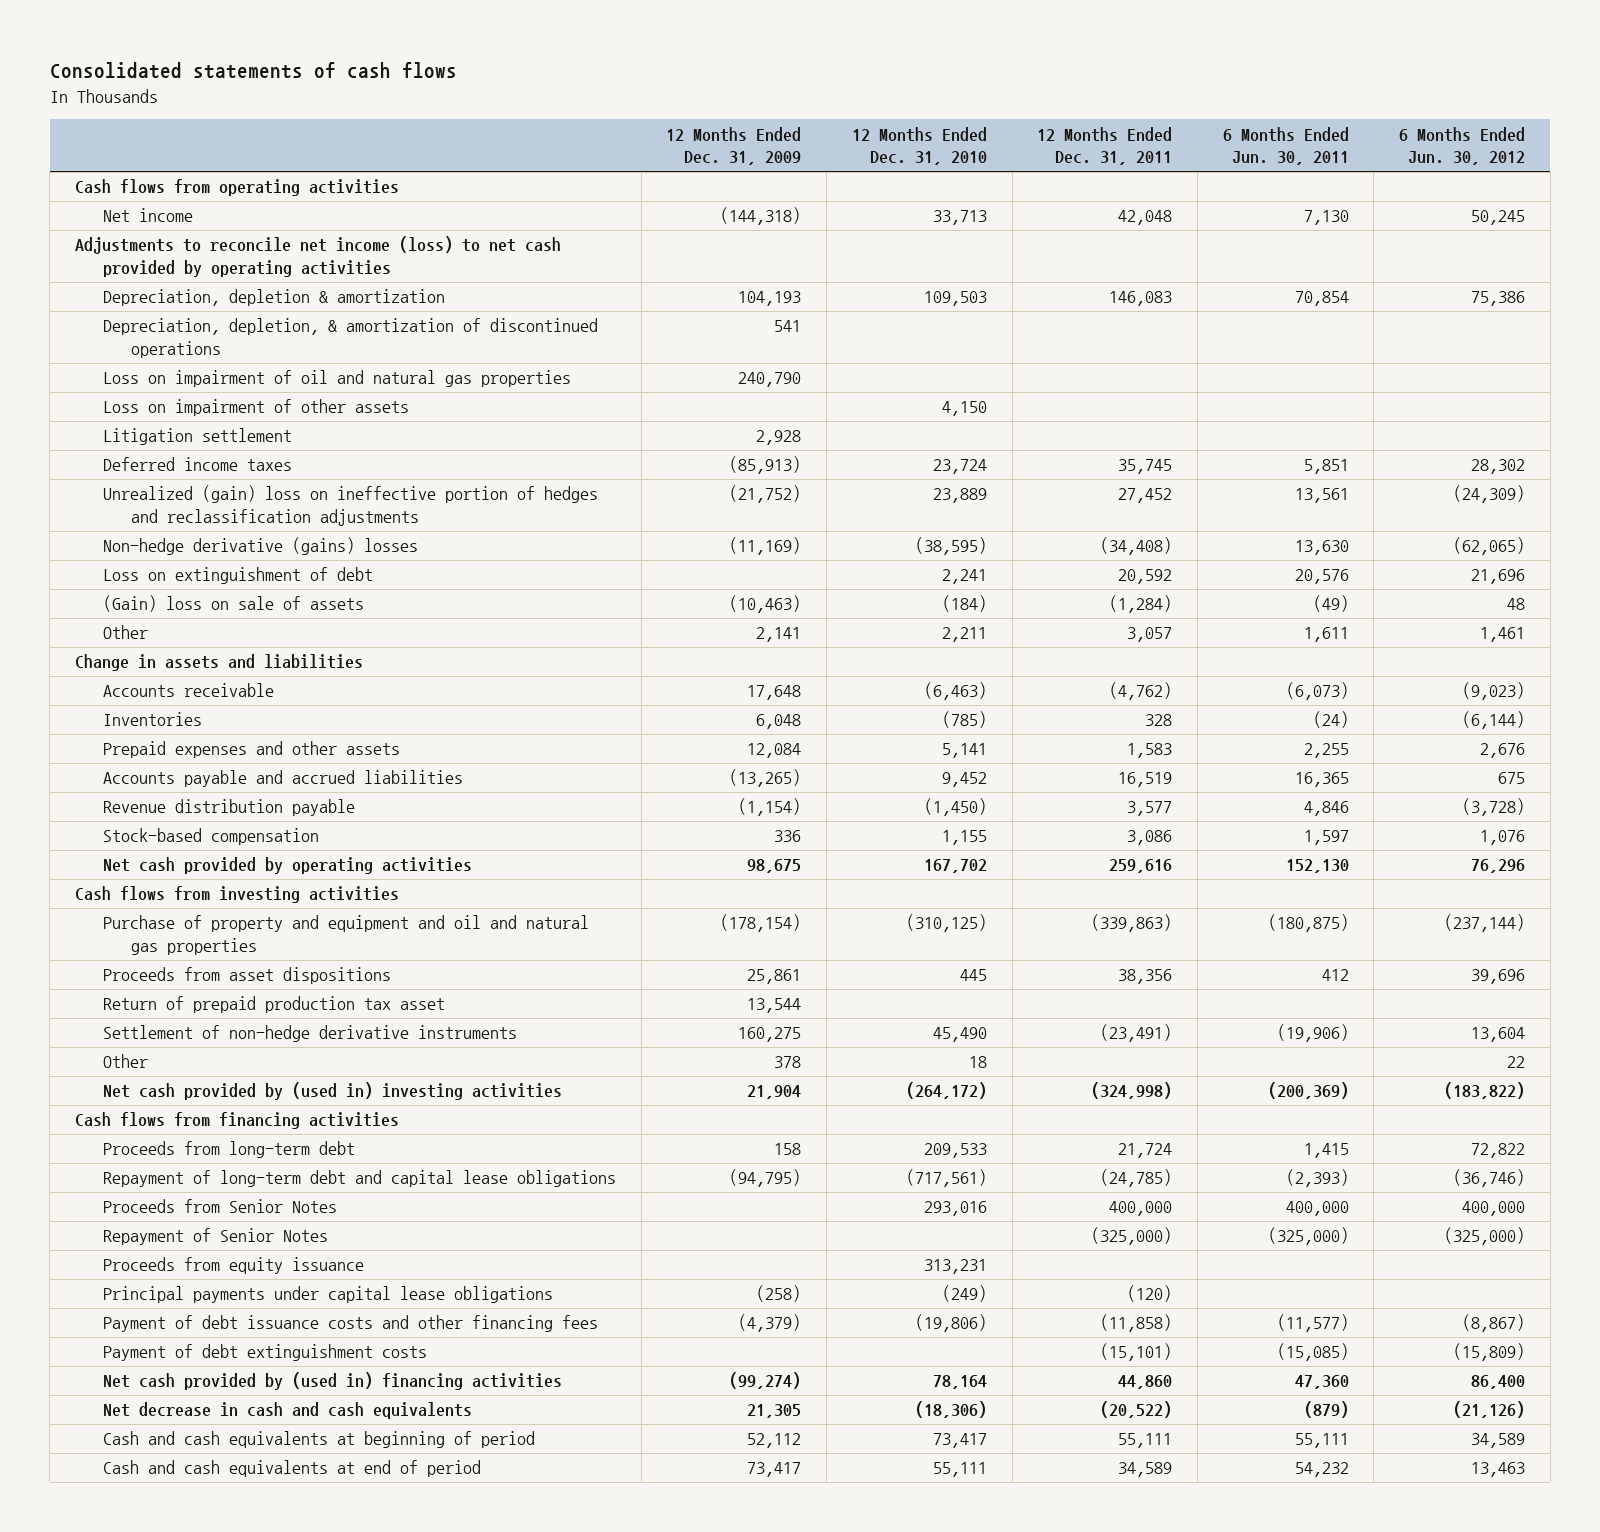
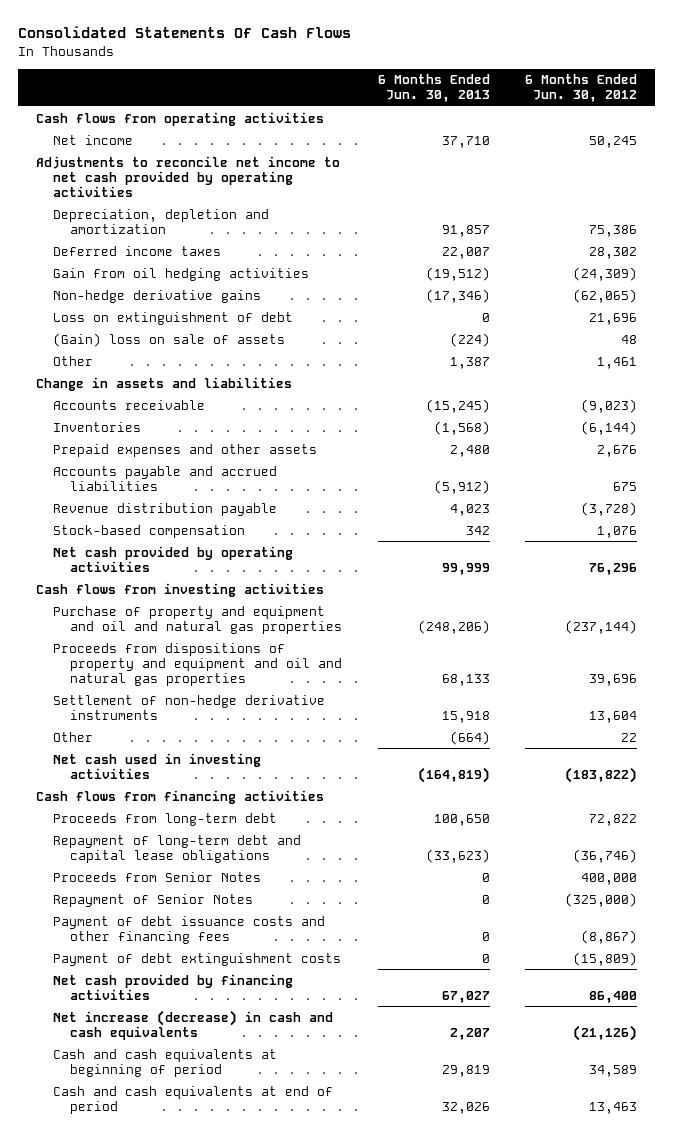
- Consolidated statements of cash flows
+ Consolidated Statements Of Cash Flows
- | 12 Months Ended Dec. 31, 2009 | 12 Months Ended Dec. 31, 2010 | 12 Months Ended Dec. 31, 2011 | 6 Months Ended Jun. 30, 2011 | 6 Months Ended Jun. 30, 2012
+ | 6 Months Ended Jun. 30, 2013 | 6 Months Ended Jun. 30, 2012
- Adjustments to reconcile net income (loss) to net cash provided by operating activities
- Depreciation, depletion & amortization | 104,193 | 109,503 | 146,083 | 70,854 | 75,386
- Depreciation, depletion, & amortization of discontinued operations | 541 | | | |
- Loss on impairment of oil and natural gas properties | 240,790 | | | |
- Loss on impairment of other assets | | 4,150 | | |
- Litigation settlement | 2,928 | | | |
+ Adjustments to reconcile net income to net cash provided by operating activities
+ Depreciation, depletion and amortization | 91,857 | 75,386
- Unrealized (gain) loss on ineffective portion of hedges and reclassification adjustments | (21,752) | 23,889 | 27,452 | 13,561 | (24,309)
- Non-hedge derivative (gains) losses | (11,169) | (38,595) | (34,408) | 13,630 | (62,065)
+ Gain from oil hedging activities | (19,512) | (24,309)
+ Non-hedge derivative gains | (17,346) | (62,065)
- Proceeds from asset dispositions | 25,861 | 445 | 38,356 | 412 | 39,696
- Return of prepaid production tax asset | 13,544 | | | |
+ Proceeds from dispositions of property and equipment and oil and natural gas properties | 68,133 | 39,696
- Net cash provided by (used in) investing activities | 21,904 | (264,172) | (324,998) | (200,369) | (183,822)
+ Net cash used in investing activities | (164,819) | (183,822)
- Proceeds from equity issuance | | 313,231 | | |
- Principal payments under capital lease obligations | (258) | (249) | (120) | |
- Net cash provided by (used in) financing activities | (99,274) | 78,164 | 44,860 | 47,360 | 86,400
- Net decrease in cash and cash equivalents | 21,305 | (18,306) | (20,522) | (879) | (21,126)
+ Net cash provided by financing activities | 67,027 | 86,400
+ Net increase (decrease) in cash and cash equivalents | 2,207 | (21,126)

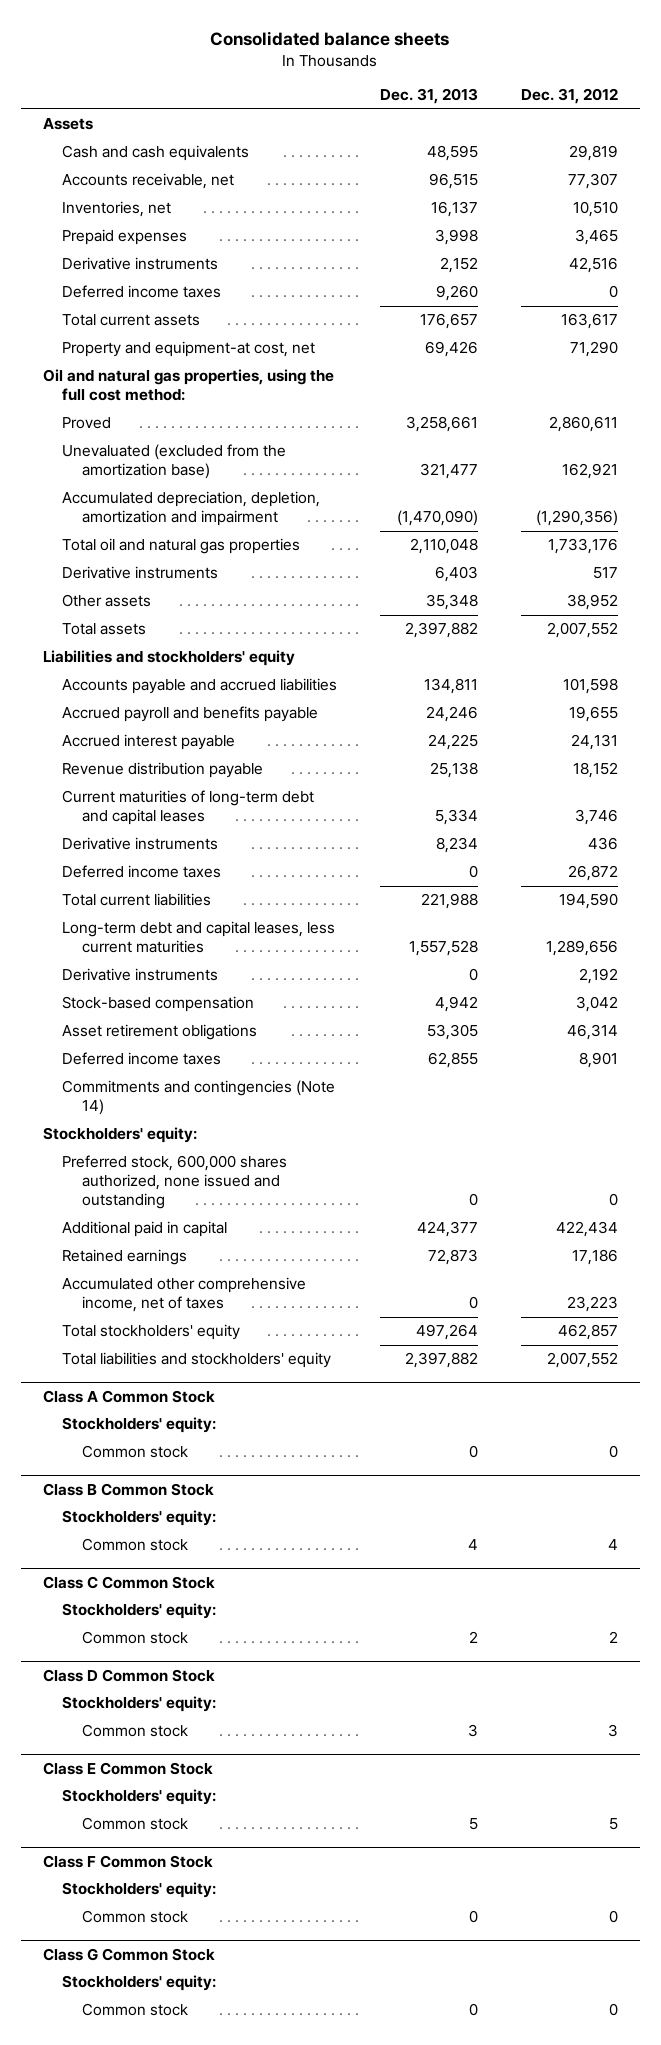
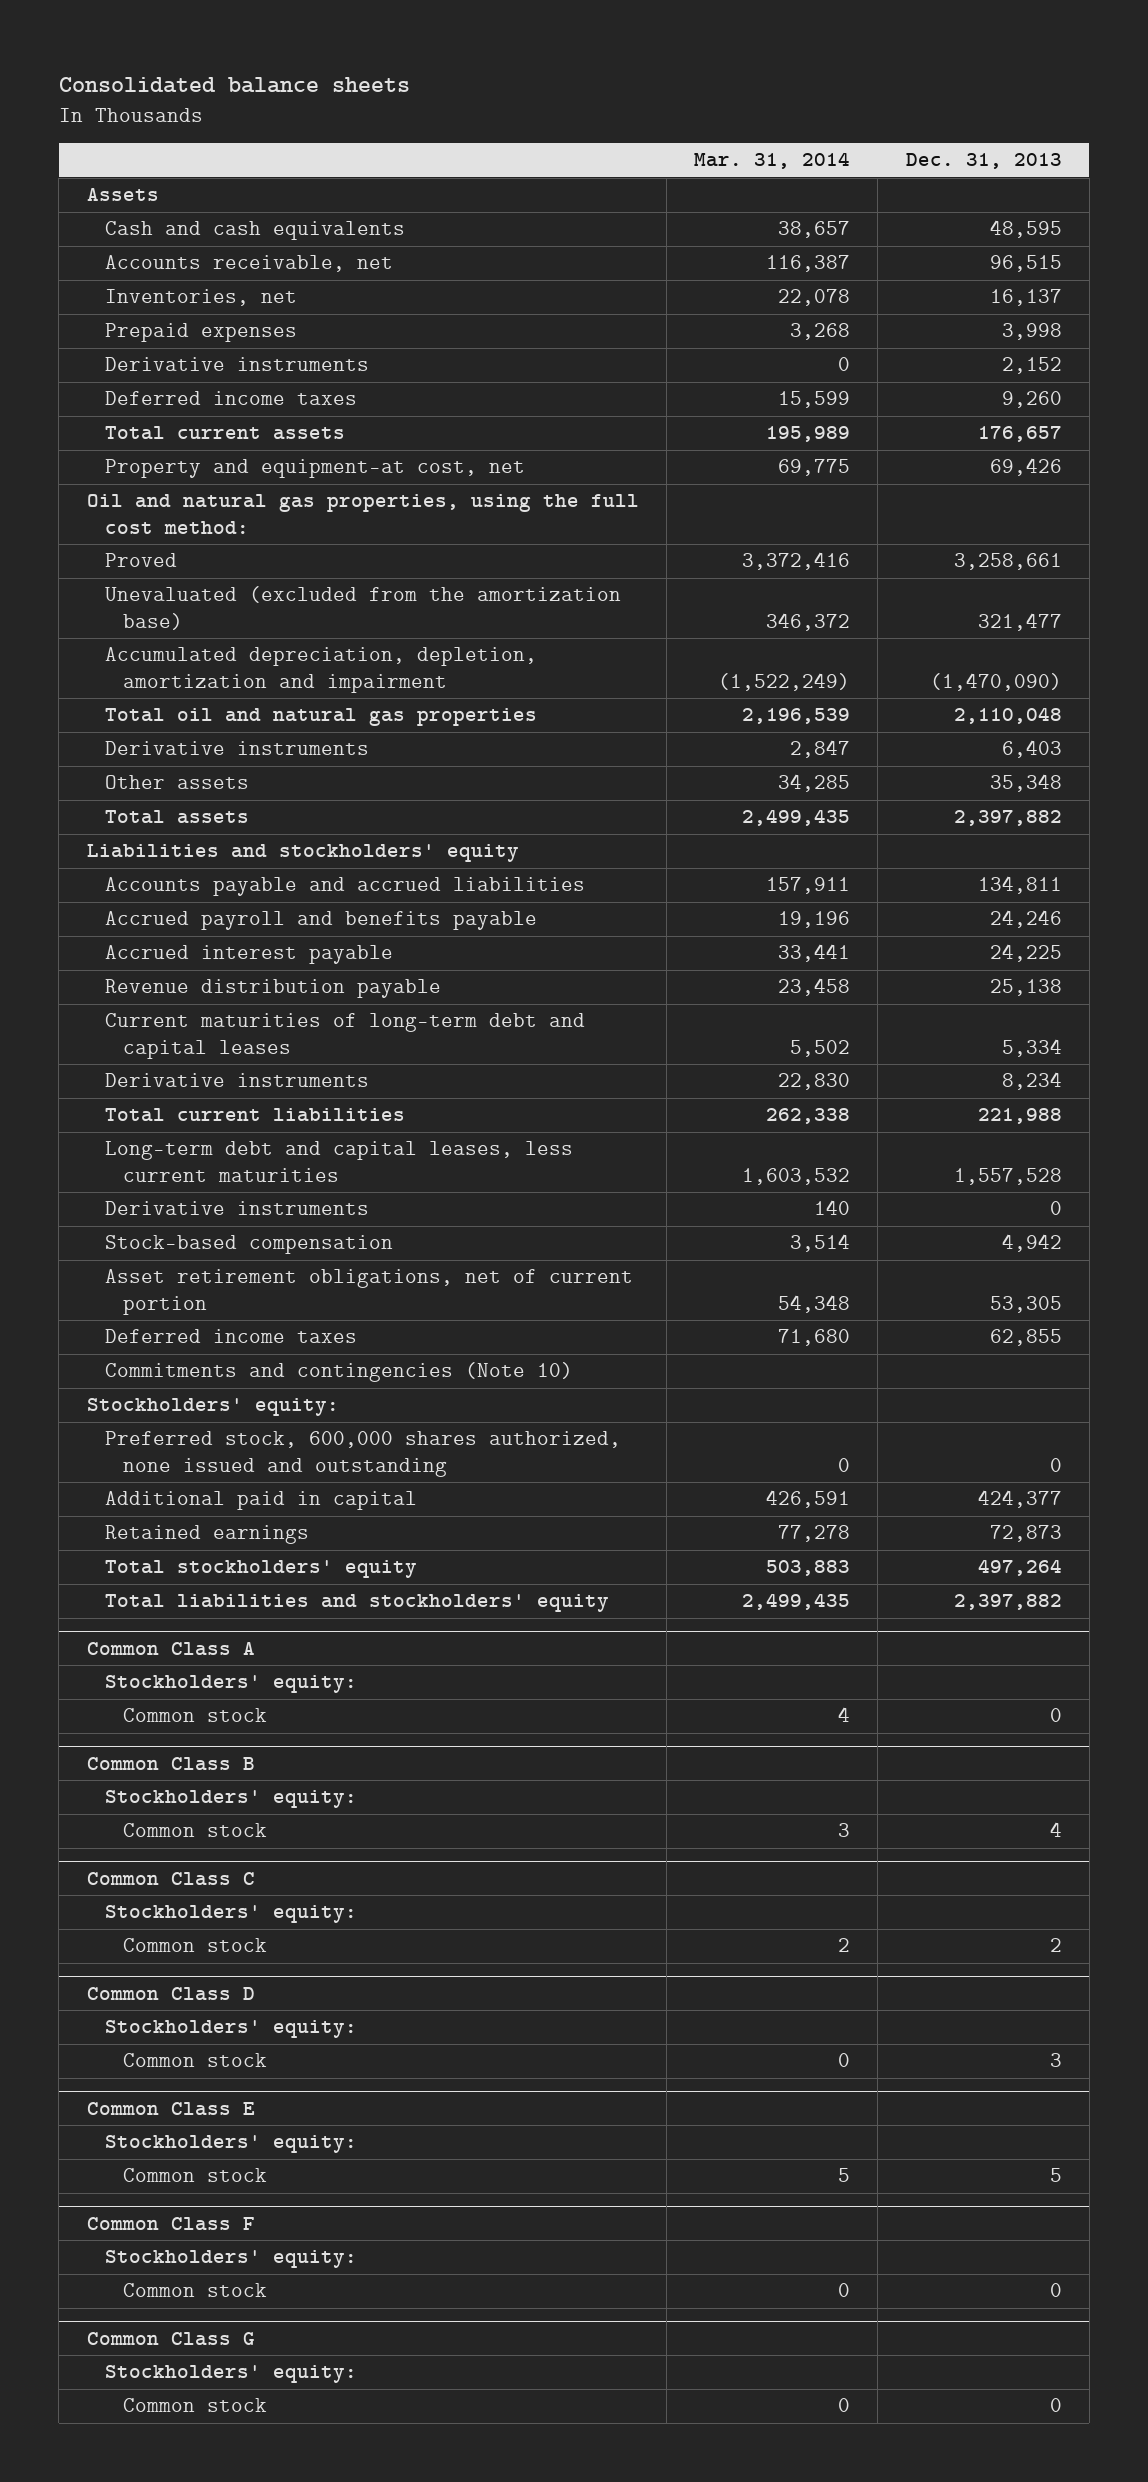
- | Dec. 31, 2013 | Dec. 31, 2012
+ | Mar. 31, 2014 | Dec. 31, 2013
- Deferred income taxes | 0 | 26,872
- Asset retirement obligations | 53,305 | 46,314
+ Asset retirement obligations, net of current portion | 54,348 | 53,305
- Commitments and contingencies (Note 14)
+ Commitments and contingencies (Note 10)
- Accumulated other comprehensive income, net of taxes | 0 | 23,223
- Class A Common Stock
+ Common Class A
- Class B Common Stock
+ Common Class B
- Class C Common Stock
+ Common Class C
- Class D Common Stock
+ Common Class D
- Class E Common Stock
+ Common Class E
- Class F Common Stock
+ Common Class F
- Class G Common Stock
+ Common Class G

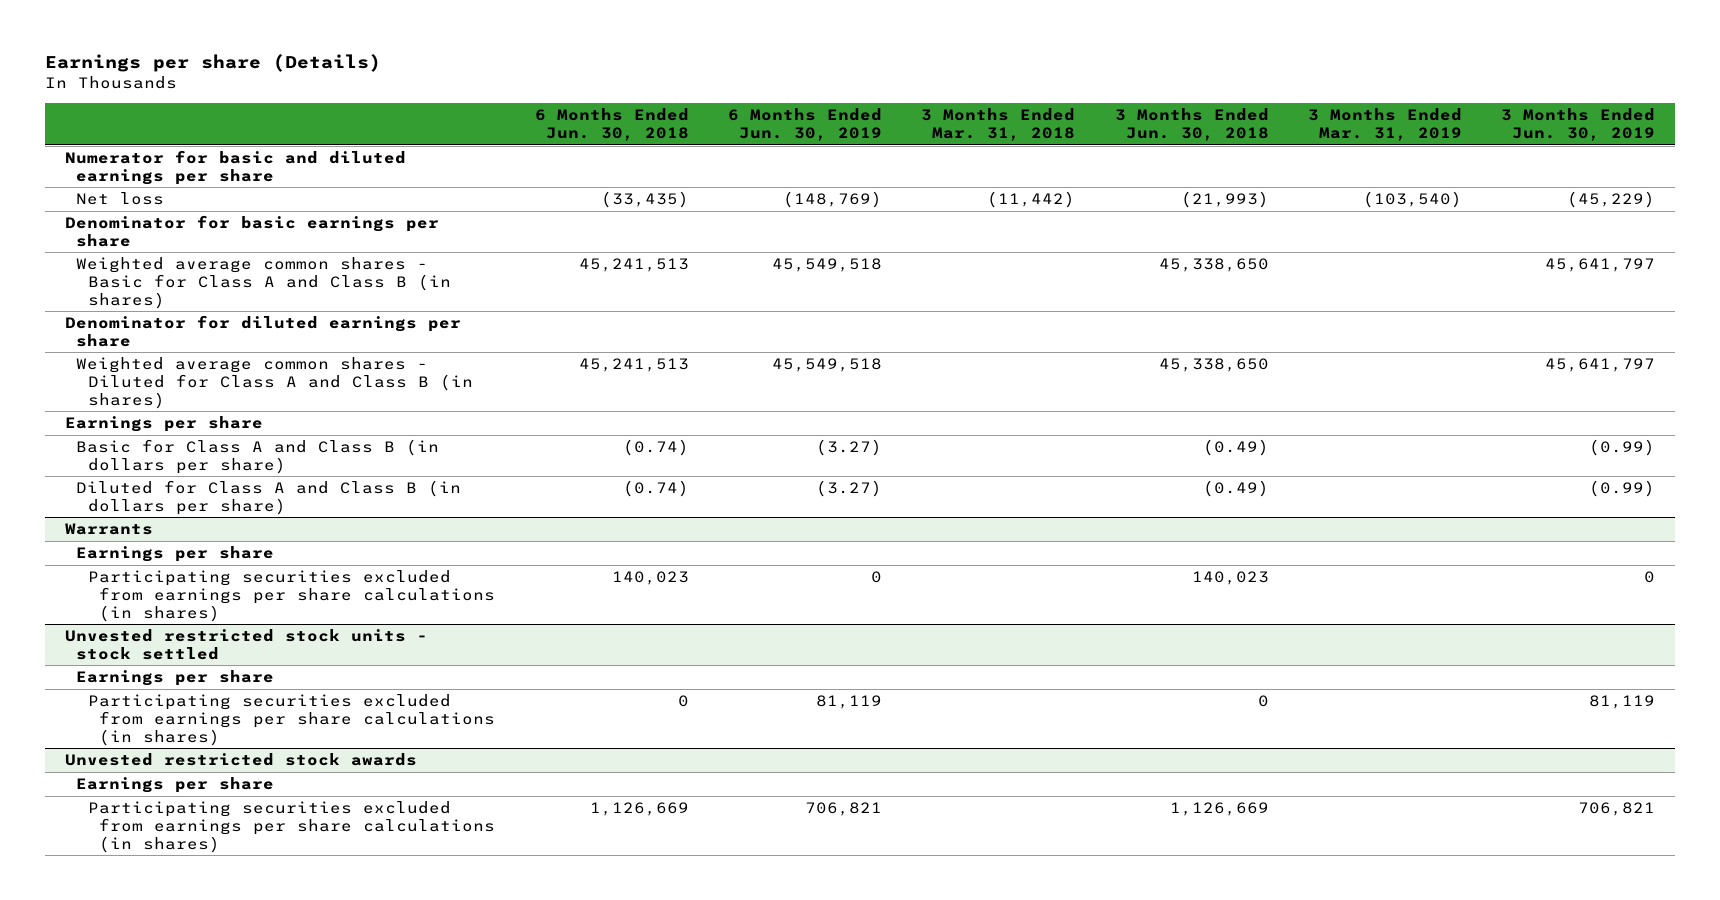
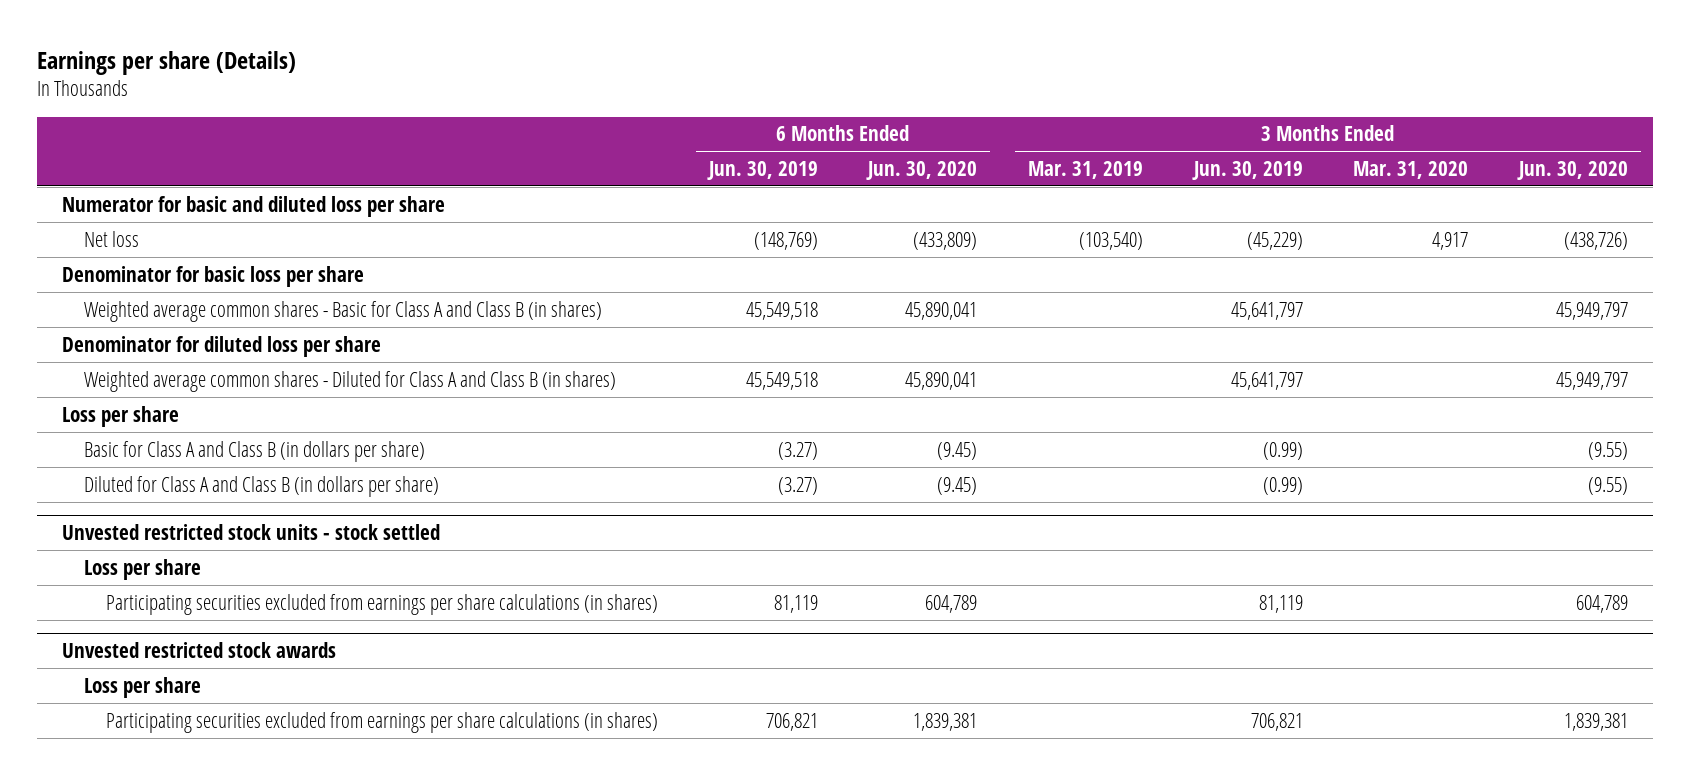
- | 6 Months Ended Jun. 30, 2018 | 6 Months Ended Jun. 30, 2019 | 3 Months Ended Mar. 31, 2018 | 3 Months Ended Jun. 30, 2018 | 3 Months Ended Mar. 31, 2019 | 3 Months Ended Jun. 30, 2019
+ | 6 Months Ended Jun. 30, 2019 | 6 Months Ended Jun. 30, 2020 | 3 Months Ended Mar. 31, 2019 | 3 Months Ended Jun. 30, 2019 | 3 Months Ended Mar. 31, 2020 | 3 Months Ended Jun. 30, 2020
- Numerator for basic and diluted earnings per share
+ Numerator for basic and diluted loss per share
- Denominator for basic earnings per share
+ Denominator for basic loss per share
- Denominator for diluted earnings per share
+ Denominator for diluted loss per share
- Earnings per share
+ Loss per share
- Warrants
- Earnings per share
- Participating securities excluded from earnings per share calculations (in shares) | 140,023 | 0 | | 140,023 | | 0
@ Unvested restricted stock units - stock settled
- Earnings per share
+ Loss per share
@ Unvested restricted stock awards
- Earnings per share
+ Loss per share

